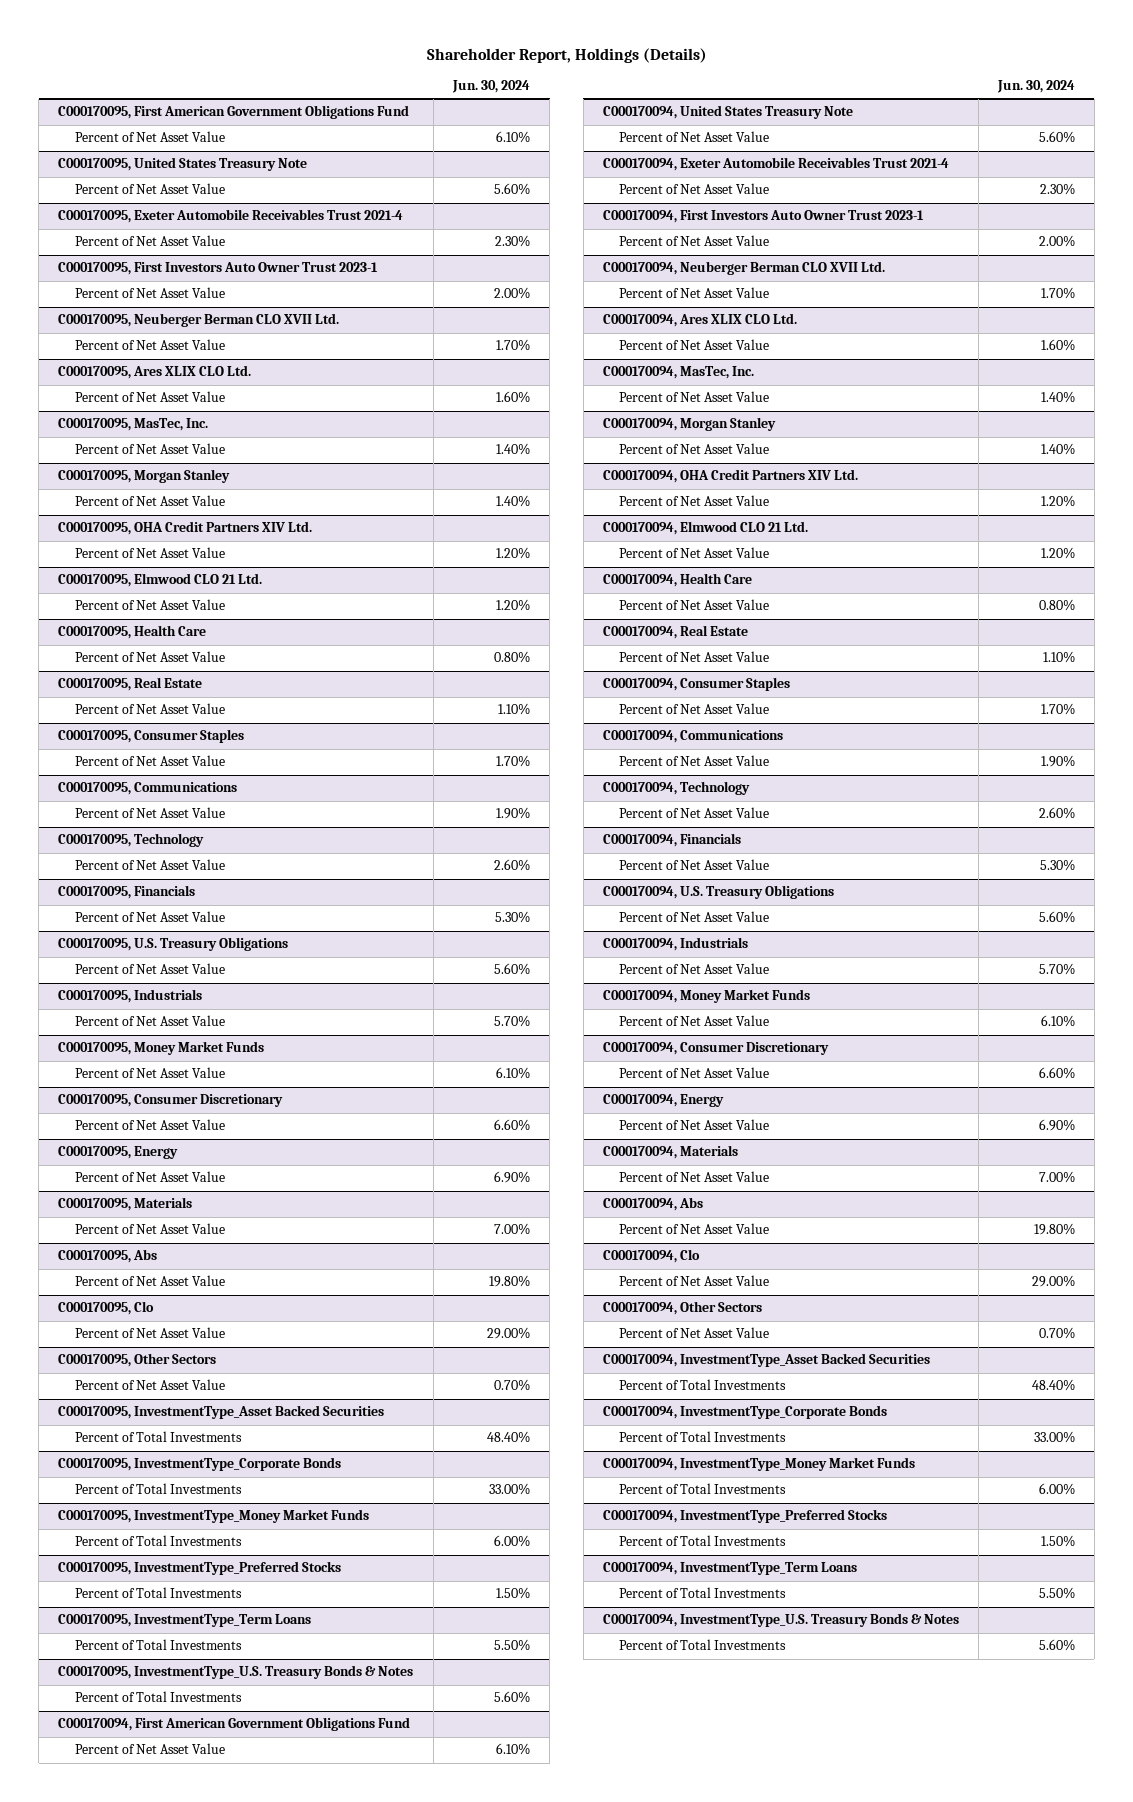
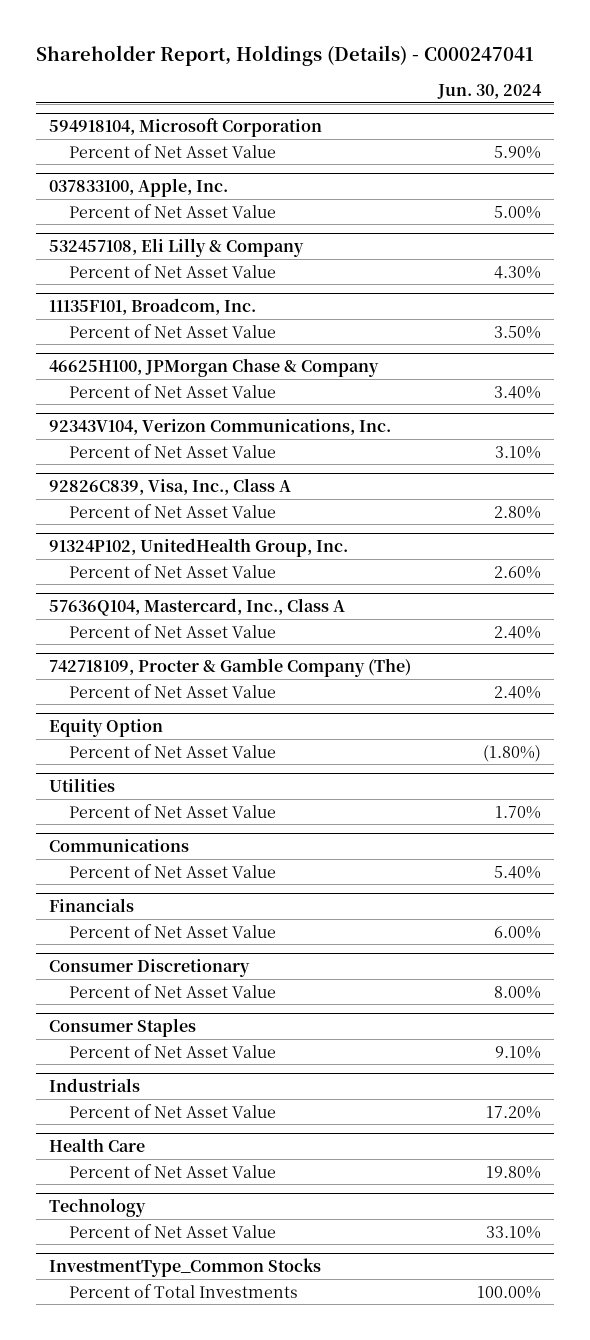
- Shareholder Report, Holdings (Details)
+ Shareholder Report, Holdings (Details) - C000247041
- C000170095, First American Government Obligations Fund
- Percent of Net Asset Value | 6.10%
- C000170095, United States Treasury Note
- Percent of Net Asset Value | 5.60%
- C000170095, Exeter Automobile Receivables Trust 2021-4
- Percent of Net Asset Value | 2.30%
- C000170095, First Investors Auto Owner Trust 2023-1
- Percent of Net Asset Value | 2.00%
- C000170095, Neuberger Berman CLO XVII Ltd.
- Percent of Net Asset Value | 1.70%
- C000170095, Ares XLIX CLO Ltd.
- Percent of Net Asset Value | 1.60%
- C000170095, MasTec, Inc.
- Percent of Net Asset Value | 1.40%
- C000170095, Morgan Stanley
- Percent of Net Asset Value | 1.40%
- C000170095, OHA Credit Partners XIV Ltd.
- Percent of Net Asset Value | 1.20%
- C000170095, Elmwood CLO 21 Ltd.
- Percent of Net Asset Value | 1.20%
- C000170095, Health Care
- Percent of Net Asset Value | 0.80%
- C000170095, Real Estate
- Percent of Net Asset Value | 1.10%
- C000170095, Consumer Staples
- Percent of Net Asset Value | 1.70%
- C000170095, Communications
- Percent of Net Asset Value | 1.90%
- C000170095, Technology
+ 594918104, Microsoft Corporation
+ Percent of Net Asset Value | 5.90%
+ 037833100, Apple, Inc.
+ Percent of Net Asset Value | 5.00%
+ 532457108, Eli Lilly & Company
+ Percent of Net Asset Value | 4.30%
+ 11135F101, Broadcom, Inc.
+ Percent of Net Asset Value | 3.50%
+ 46625H100, JPMorgan Chase & Company
+ Percent of Net Asset Value | 3.40%
+ 92343V104, Verizon Communications, Inc.
+ Percent of Net Asset Value | 3.10%
+ 92826C839, Visa, Inc., Class A
+ Percent of Net Asset Value | 2.80%
+ 91324P102, UnitedHealth Group, Inc.
- C000170095, Financials
- Percent of Net Asset Value | 5.30%
- C000170095, U.S. Treasury Obligations
- Percent of Net Asset Value | 5.60%
- C000170095, Industrials
- Percent of Net Asset Value | 5.70%
- C000170095, Money Market Funds
- Percent of Net Asset Value | 6.10%
- C000170095, Consumer Discretionary
- Percent of Net Asset Value | 6.60%
- C000170095, Energy
- Percent of Net Asset Value | 6.90%
- C000170095, Materials
- Percent of Net Asset Value | 7.00%
- C000170095, Abs
- Percent of Net Asset Value | 19.80%
- C000170095, Clo
- Percent of Net Asset Value | 29.00%
- C000170095, Other Sectors
- Percent of Net Asset Value | 0.70%
- C000170095, InvestmentType_Asset Backed Securities
- Percent of Total Investments | 48.40%
- C000170095, InvestmentType_Corporate Bonds
- Percent of Total Investments | 33.00%
- C000170095, InvestmentType_Money Market Funds
- Percent of Total Investments | 6.00%
- C000170095, InvestmentType_Preferred Stocks
- Percent of Total Investments | 1.50%
- C000170095, InvestmentType_Term Loans
- Percent of Total Investments | 5.50%
- C000170095, InvestmentType_U.S. Treasury Bonds & Notes
- Percent of Total Investments | 5.60%
- C000170094, First American Government Obligations Fund
- Percent of Net Asset Value | 6.10%
- C000170094, United States Treasury Note
- Percent of Net Asset Value | 5.60%
- C000170094, Exeter Automobile Receivables Trust 2021-4
- Percent of Net Asset Value | 2.30%
- C000170094, First Investors Auto Owner Trust 2023-1
- Percent of Net Asset Value | 2.00%
- C000170094, Neuberger Berman CLO XVII Ltd.
- Percent of Net Asset Value | 1.70%
- C000170094, Ares XLIX CLO Ltd.
- Percent of Net Asset Value | 1.60%
- C000170094, MasTec, Inc.
- Percent of Net Asset Value | 1.40%
- C000170094, Morgan Stanley
- Percent of Net Asset Value | 1.40%
- C000170094, OHA Credit Partners XIV Ltd.
- Percent of Net Asset Value | 1.20%
- C000170094, Elmwood CLO 21 Ltd.
- Percent of Net Asset Value | 1.20%
- C000170094, Health Care
- Percent of Net Asset Value | 0.80%
- C000170094, Real Estate
- Percent of Net Asset Value | 1.10%
- C000170094, Consumer Staples
+ 57636Q104, Mastercard, Inc., Class A
+ Percent of Net Asset Value | 2.40%
+ 742718109, Procter & Gamble Company (The)
+ Percent of Net Asset Value | 2.40%
+ Equity Option
+ Percent of Net Asset Value | (1.80%)
+ Utilities
- C000170094, Communications
- Percent of Net Asset Value | 1.90%
- C000170094, Technology
- Percent of Net Asset Value | 2.60%
- C000170094, Financials
- Percent of Net Asset Value | 5.30%
- C000170094, U.S. Treasury Obligations
- Percent of Net Asset Value | 5.60%
- C000170094, Industrials
- Percent of Net Asset Value | 5.70%
- C000170094, Money Market Funds
- Percent of Net Asset Value | 6.10%
- C000170094, Consumer Discretionary
- Percent of Net Asset Value | 6.60%
- C000170094, Energy
- Percent of Net Asset Value | 6.90%
- C000170094, Materials
- Percent of Net Asset Value | 7.00%
- C000170094, Abs
+ Communications
+ Percent of Net Asset Value | 5.40%
+ Financials
+ Percent of Net Asset Value | 6.00%
+ Consumer Discretionary
+ Percent of Net Asset Value | 8.00%
+ Consumer Staples
+ Percent of Net Asset Value | 9.10%
+ Industrials
+ Percent of Net Asset Value | 17.20%
+ Health Care
- C000170094, Clo
- Percent of Net Asset Value | 29.00%
- C000170094, Other Sectors
- Percent of Net Asset Value | 0.70%
- C000170094, InvestmentType_Asset Backed Securities
- Percent of Total Investments | 48.40%
- C000170094, InvestmentType_Corporate Bonds
- Percent of Total Investments | 33.00%
- C000170094, InvestmentType_Money Market Funds
- Percent of Total Investments | 6.00%
- C000170094, InvestmentType_Preferred Stocks
- Percent of Total Investments | 1.50%
- C000170094, InvestmentType_Term Loans
- Percent of Total Investments | 5.50%
- C000170094, InvestmentType_U.S. Treasury Bonds & Notes
- Percent of Total Investments | 5.60%
+ Technology
+ Percent of Net Asset Value | 33.10%
+ InvestmentType_Common Stocks
+ Percent of Total Investments | 100.00%

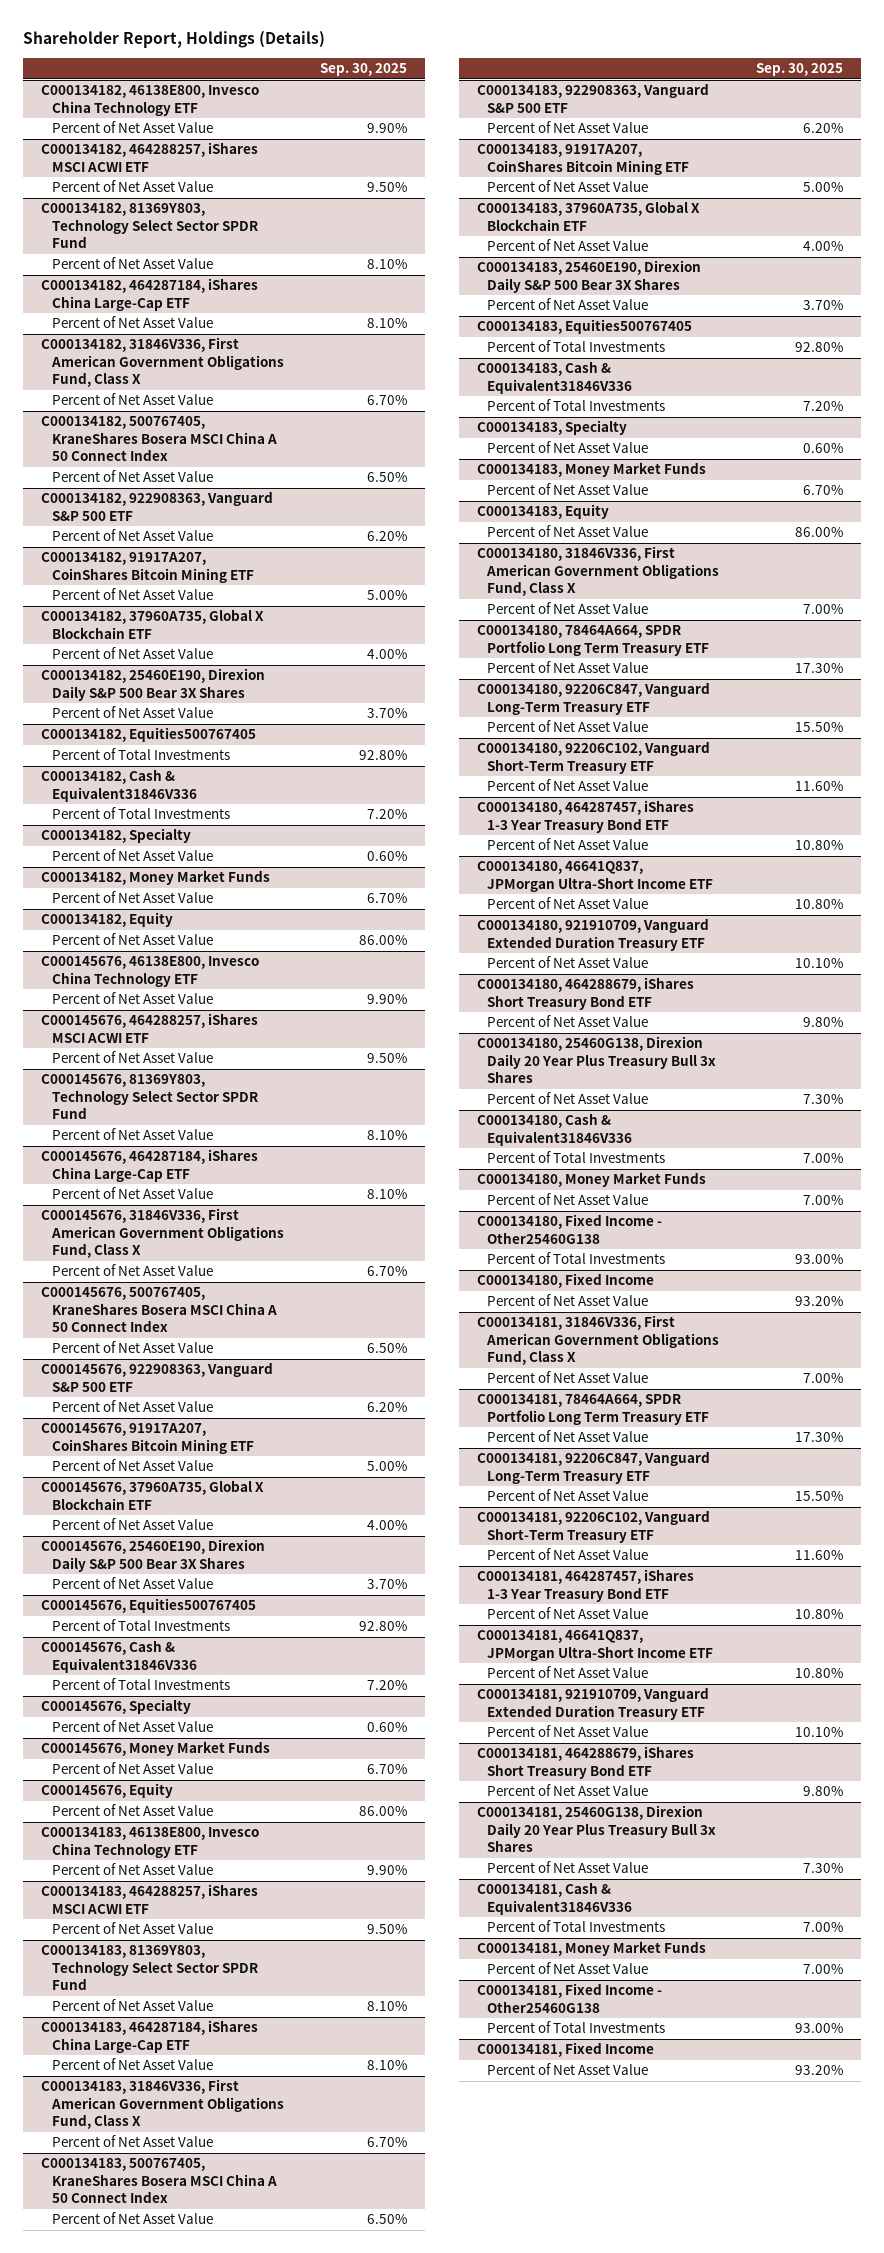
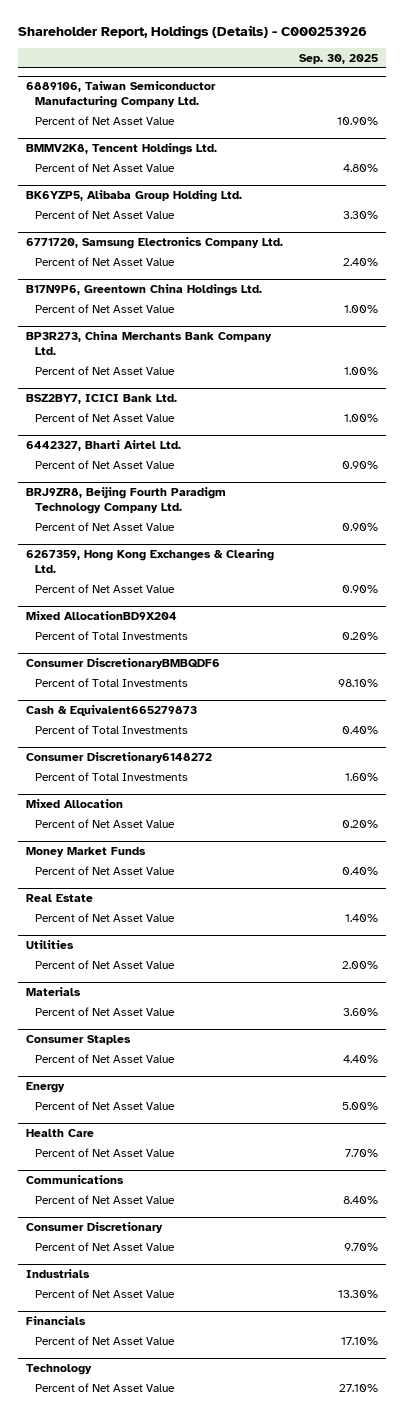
- Shareholder Report, Holdings (Details)
+ Shareholder Report, Holdings (Details) - C000253926
- C000134182, 46138E800, Invesco China Technology ETF
- Percent of Net Asset Value | 9.90%
- C000134182, 464288257, iShares MSCI ACWI ETF
- Percent of Net Asset Value | 9.50%
- C000134182, 81369Y803, Technology Select Sector SPDR Fund
- Percent of Net Asset Value | 8.10%
- C000134182, 464287184, iShares China Large-Cap ETF
- Percent of Net Asset Value | 8.10%
- C000134182, 31846V336, First American Government Obligations Fund, Class X
- Percent of Net Asset Value | 6.70%
- C000134182, 500767405, KraneShares Bosera MSCI China A 50 Connect Index
- Percent of Net Asset Value | 6.50%
- C000134182, 922908363, Vanguard S&P 500 ETF
- Percent of Net Asset Value | 6.20%
- C000134182, 91917A207, CoinShares Bitcoin Mining ETF
- Percent of Net Asset Value | 5.00%
- C000134182, 37960A735, Global X Blockchain ETF
- Percent of Net Asset Value | 4.00%
- C000134182, 25460E190, Direxion Daily S&P 500 Bear 3X Shares
- Percent of Net Asset Value | 3.70%
- C000134182, Equities500767405
- Percent of Total Investments | 92.80%
- C000134182, Cash & Equivalent31846V336
- Percent of Total Investments | 7.20%
- C000134182, Specialty
- Percent of Net Asset Value | 0.60%
- C000134182, Money Market Funds
- Percent of Net Asset Value | 6.70%
- C000134182, Equity
- Percent of Net Asset Value | 86.00%
- C000145676, 46138E800, Invesco China Technology ETF
- Percent of Net Asset Value | 9.90%
- C000145676, 464288257, iShares MSCI ACWI ETF
- Percent of Net Asset Value | 9.50%
- C000145676, 81369Y803, Technology Select Sector SPDR Fund
- Percent of Net Asset Value | 8.10%
- C000145676, 464287184, iShares China Large-Cap ETF
- Percent of Net Asset Value | 8.10%
- C000145676, 31846V336, First American Government Obligations Fund, Class X
- Percent of Net Asset Value | 6.70%
- C000145676, 500767405, KraneShares Bosera MSCI China A 50 Connect Index
- Percent of Net Asset Value | 6.50%
- C000145676, 922908363, Vanguard S&P 500 ETF
- Percent of Net Asset Value | 6.20%
- C000145676, 91917A207, CoinShares Bitcoin Mining ETF
- Percent of Net Asset Value | 5.00%
- C000145676, 37960A735, Global X Blockchain ETF
- Percent of Net Asset Value | 4.00%
- C000145676, 25460E190, Direxion Daily S&P 500 Bear 3X Shares
- Percent of Net Asset Value | 3.70%
- C000145676, Equities500767405
- Percent of Total Investments | 92.80%
- C000145676, Cash & Equivalent31846V336
- Percent of Total Investments | 7.20%
- C000145676, Specialty
- Percent of Net Asset Value | 0.60%
- C000145676, Money Market Funds
- Percent of Net Asset Value | 6.70%
- C000145676, Equity
- Percent of Net Asset Value | 86.00%
- C000134183, 46138E800, Invesco China Technology ETF
- Percent of Net Asset Value | 9.90%
- C000134183, 464288257, iShares MSCI ACWI ETF
- Percent of Net Asset Value | 9.50%
- C000134183, 81369Y803, Technology Select Sector SPDR Fund
- Percent of Net Asset Value | 8.10%
- C000134183, 464287184, iShares China Large-Cap ETF
- Percent of Net Asset Value | 8.10%
- C000134183, 31846V336, First American Government Obligations Fund, Class X
- Percent of Net Asset Value | 6.70%
- C000134183, 500767405, KraneShares Bosera MSCI China A 50 Connect Index
- Percent of Net Asset Value | 6.50%
- C000134183, 922908363, Vanguard S&P 500 ETF
- Percent of Net Asset Value | 6.20%
- C000134183, 91917A207, CoinShares Bitcoin Mining ETF
+ 6889106, Taiwan Semiconductor Manufacturing Company Ltd.
+ Percent of Net Asset Value | 10.90%
+ BMMV2K8, Tencent Holdings Ltd.
+ Percent of Net Asset Value | 4.80%
+ BK6YZP5, Alibaba Group Holding Ltd.
+ Percent of Net Asset Value | 3.30%
+ 6771720, Samsung Electronics Company Ltd.
+ Percent of Net Asset Value | 2.40%
+ B17N9P6, Greentown China Holdings Ltd.
+ Percent of Net Asset Value | 1.00%
+ BP3R273, China Merchants Bank Company Ltd.
+ Percent of Net Asset Value | 1.00%
+ BSZ2BY7, ICICI Bank Ltd.
+ Percent of Net Asset Value | 1.00%
+ 6442327, Bharti Airtel Ltd.
+ Percent of Net Asset Value | 0.90%
+ BRJ9ZR8, Beijing Fourth Paradigm Technology Company Ltd.
+ Percent of Net Asset Value | 0.90%
+ 6267359, Hong Kong Exchanges & Clearing Ltd.
+ Percent of Net Asset Value | 0.90%
+ Mixed AllocationBD9X204
+ Percent of Total Investments | 0.20%
+ Consumer DiscretionaryBMBQDF6
+ Percent of Total Investments | 98.10%
+ Cash & Equivalent665279873
+ Percent of Total Investments | 0.40%
+ Consumer Discretionary6148272
+ Percent of Total Investments | 1.60%
+ Mixed Allocation
+ Percent of Net Asset Value | 0.20%
+ Money Market Funds
+ Percent of Net Asset Value | 0.40%
+ Real Estate
+ Percent of Net Asset Value | 1.40%
+ Utilities
+ Percent of Net Asset Value | 2.00%
+ Materials
+ Percent of Net Asset Value | 3.60%
+ Consumer Staples
+ Percent of Net Asset Value | 4.40%
+ Energy
- C000134183, 37960A735, Global X Blockchain ETF
- Percent of Net Asset Value | 4.00%
- C000134183, 25460E190, Direxion Daily S&P 500 Bear 3X Shares
- Percent of Net Asset Value | 3.70%
- C000134183, Equities500767405
- Percent of Total Investments | 92.80%
- C000134183, Cash & Equivalent31846V336
- Percent of Total Investments | 7.20%
- C000134183, Specialty
- Percent of Net Asset Value | 0.60%
- C000134183, Money Market Funds
- Percent of Net Asset Value | 6.70%
- C000134183, Equity
- Percent of Net Asset Value | 86.00%
- C000134180, 31846V336, First American Government Obligations Fund, Class X
- Percent of Net Asset Value | 7.00%
- C000134180, 78464A664, SPDR Portfolio Long Term Treasury ETF
- Percent of Net Asset Value | 17.30%
- C000134180, 92206C847, Vanguard Long-Term Treasury ETF
- Percent of Net Asset Value | 15.50%
- C000134180, 92206C102, Vanguard Short-Term Treasury ETF
- Percent of Net Asset Value | 11.60%
- C000134180, 464287457, iShares 1-3 Year Treasury Bond ETF
- Percent of Net Asset Value | 10.80%
- C000134180, 46641Q837, JPMorgan Ultra-Short Income ETF
- Percent of Net Asset Value | 10.80%
- C000134180, 921910709, Vanguard Extended Duration Treasury ETF
- Percent of Net Asset Value | 10.10%
- C000134180, 464288679, iShares Short Treasury Bond ETF
- Percent of Net Asset Value | 9.80%
- C000134180, 25460G138, Direxion Daily 20 Year Plus Treasury Bull 3x Shares
- Percent of Net Asset Value | 7.30%
- C000134180, Cash & Equivalent31846V336
- Percent of Total Investments | 7.00%
- C000134180, Money Market Funds
- Percent of Net Asset Value | 7.00%
- C000134180, Fixed Income - Other25460G138
- Percent of Total Investments | 93.00%
- C000134180, Fixed Income
- Percent of Net Asset Value | 93.20%
- C000134181, 31846V336, First American Government Obligations Fund, Class X
- Percent of Net Asset Value | 7.00%
- C000134181, 78464A664, SPDR Portfolio Long Term Treasury ETF
- Percent of Net Asset Value | 17.30%
- C000134181, 92206C847, Vanguard Long-Term Treasury ETF
- Percent of Net Asset Value | 15.50%
- C000134181, 92206C102, Vanguard Short-Term Treasury ETF
- Percent of Net Asset Value | 11.60%
- C000134181, 464287457, iShares 1-3 Year Treasury Bond ETF
- Percent of Net Asset Value | 10.80%
- C000134181, 46641Q837, JPMorgan Ultra-Short Income ETF
- Percent of Net Asset Value | 10.80%
- C000134181, 921910709, Vanguard Extended Duration Treasury ETF
- Percent of Net Asset Value | 10.10%
- C000134181, 464288679, iShares Short Treasury Bond ETF
- Percent of Net Asset Value | 9.80%
- C000134181, 25460G138, Direxion Daily 20 Year Plus Treasury Bull 3x Shares
- Percent of Net Asset Value | 7.30%
- C000134181, Cash & Equivalent31846V336
- Percent of Total Investments | 7.00%
- C000134181, Money Market Funds
- Percent of Net Asset Value | 7.00%
- C000134181, Fixed Income - Other25460G138
- Percent of Total Investments | 93.00%
- C000134181, Fixed Income
- Percent of Net Asset Value | 93.20%
+ Health Care
+ Percent of Net Asset Value | 7.70%
+ Communications
+ Percent of Net Asset Value | 8.40%
+ Consumer Discretionary
+ Percent of Net Asset Value | 9.70%
+ Industrials
+ Percent of Net Asset Value | 13.30%
+ Financials
+ Percent of Net Asset Value | 17.10%
+ Technology
+ Percent of Net Asset Value | 27.10%

